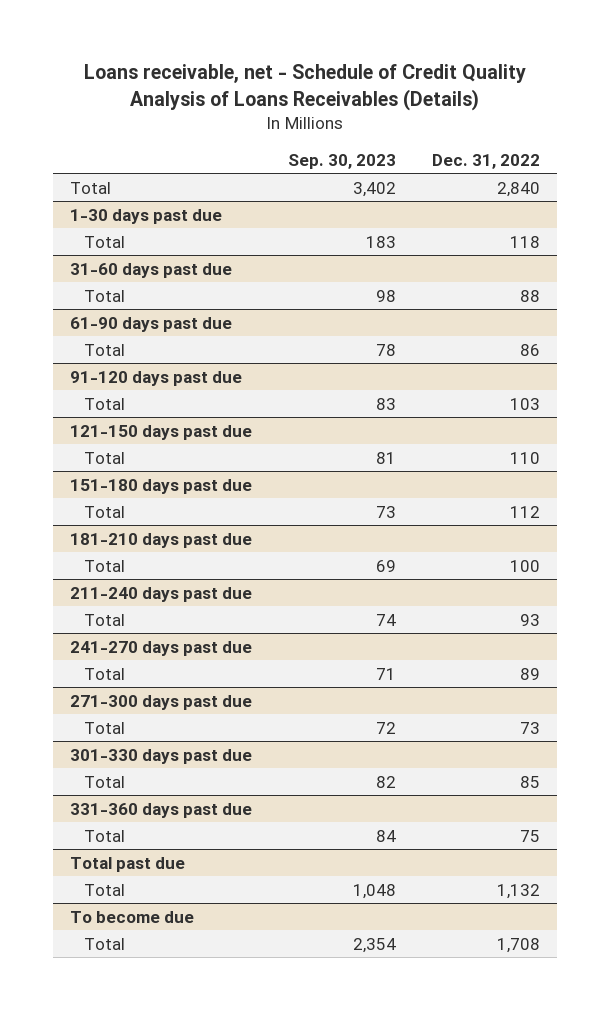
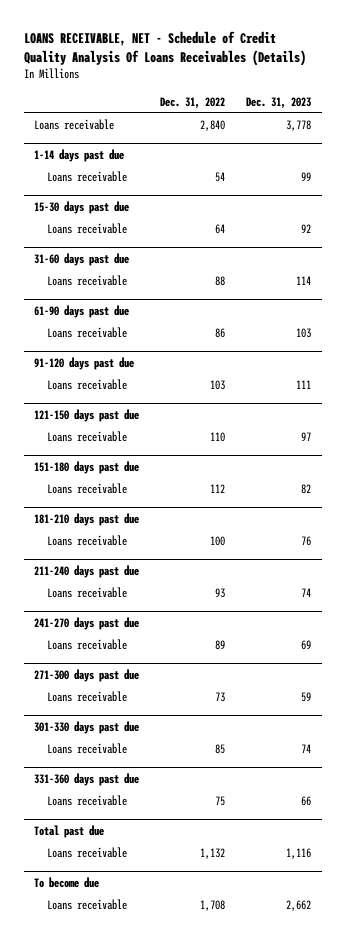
- Loans receivable, net - Schedule of Credit Quality Analysis of Loans Receivables (Details)
+ LOANS RECEIVABLE, NET - Schedule of Credit Quality Analysis Of Loans Receivables (Details)
- | Sep. 30, 2023 | Dec. 31, 2022
+ | Dec. 31, 2022 | Dec. 31, 2023
- Total | 3,402 | 2,840
- 1-30 days past due
- Total | 183 | 118
+ Loans receivable | 2,840 | 3,778
+ 1-14 days past due
+ Loans receivable | 54 | 99
+ 15-30 days past due
+ Loans receivable | 64 | 92
@ 31-60 days past due
- Total | 98 | 88
+ Loans receivable | 88 | 114
@ 61-90 days past due
- Total | 78 | 86
+ Loans receivable | 86 | 103
@ 91-120 days past due
- Total | 83 | 103
+ Loans receivable | 103 | 111
@ 121-150 days past due
- Total | 81 | 110
+ Loans receivable | 110 | 97
@ 151-180 days past due
- Total | 73 | 112
+ Loans receivable | 112 | 82
@ 181-210 days past due
- Total | 69 | 100
+ Loans receivable | 100 | 76
@ 211-240 days past due
- Total | 74 | 93
+ Loans receivable | 93 | 74
@ 241-270 days past due
- Total | 71 | 89
+ Loans receivable | 89 | 69
@ 271-300 days past due
- Total | 72 | 73
+ Loans receivable | 73 | 59
@ 301-330 days past due
- Total | 82 | 85
+ Loans receivable | 85 | 74
@ 331-360 days past due
- Total | 84 | 75
+ Loans receivable | 75 | 66
@ Total past due
- Total | 1,048 | 1,132
+ Loans receivable | 1,132 | 1,116
@ To become due
- Total | 2,354 | 1,708
+ Loans receivable | 1,708 | 2,662

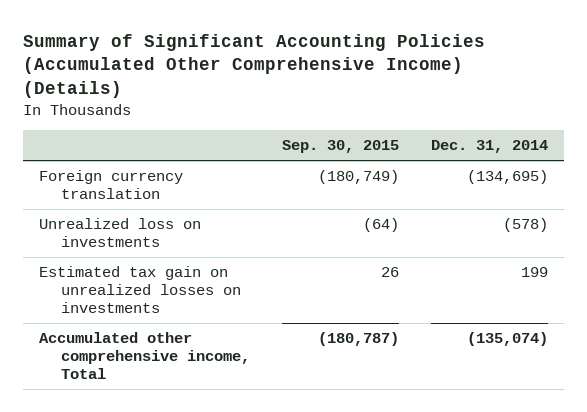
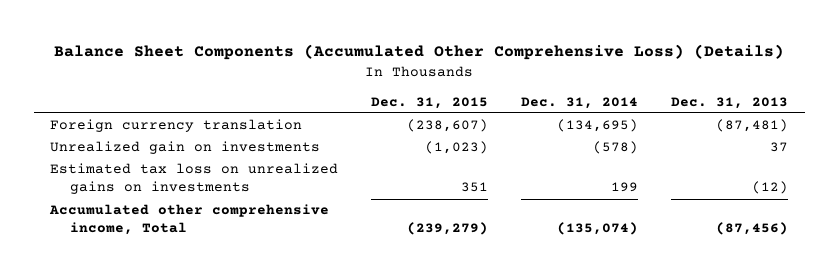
- Summary of Significant Accounting Policies (Accumulated Other Comprehensive Income) (Details)
+ Balance Sheet Components (Accumulated Other Comprehensive Loss) (Details)
- | Sep. 30, 2015 | Dec. 31, 2014
+ | Dec. 31, 2015 | Dec. 31, 2014 | Dec. 31, 2013
- Unrealized loss on investments | (64) | (578)
- Estimated tax gain on unrealized losses on investments | 26 | 199
+ Unrealized gain on investments | (1,023) | (578) | 37
+ Estimated tax loss on unrealized gains on investments | 351 | 199 | (12)

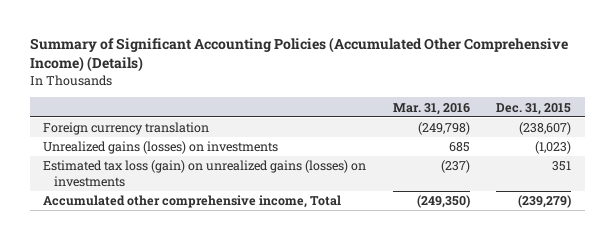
- Balance Sheet Components (Accumulated Other Comprehensive Loss) (Details)
+ Summary of Significant Accounting Policies (Accumulated Other Comprehensive Income) (Details)
- | Dec. 31, 2015 | Dec. 31, 2014 | Dec. 31, 2013
+ | Mar. 31, 2016 | Dec. 31, 2015
- Unrealized gain on investments | (1,023) | (578) | 37
- Estimated tax loss on unrealized gains on investments | 351 | 199 | (12)
+ Unrealized gains (losses) on investments | 685 | (1,023)
+ Estimated tax loss (gain) on unrealized gains (losses) on investments | (237) | 351

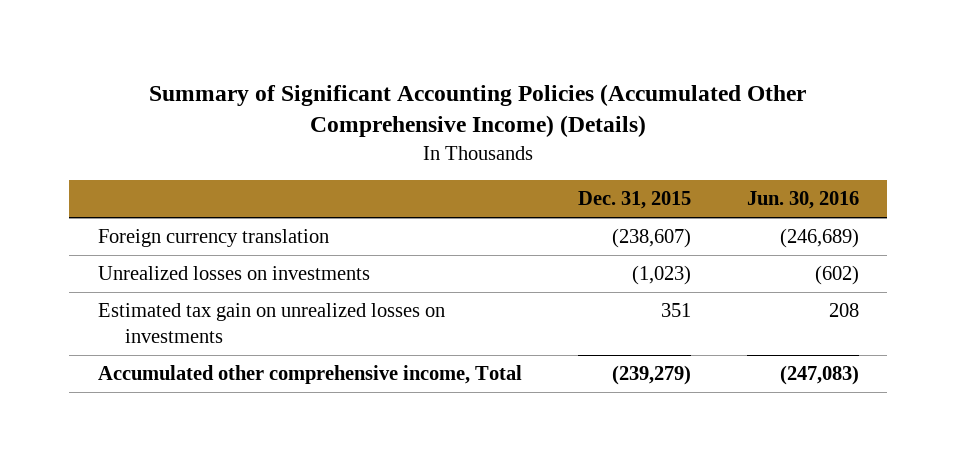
- | Mar. 31, 2016 | Dec. 31, 2015
+ | Dec. 31, 2015 | Jun. 30, 2016
- Unrealized gains (losses) on investments | 685 | (1,023)
- Estimated tax loss (gain) on unrealized gains (losses) on investments | (237) | 351
+ Unrealized losses on investments | (1,023) | (602)
+ Estimated tax gain on unrealized losses on investments | 351 | 208

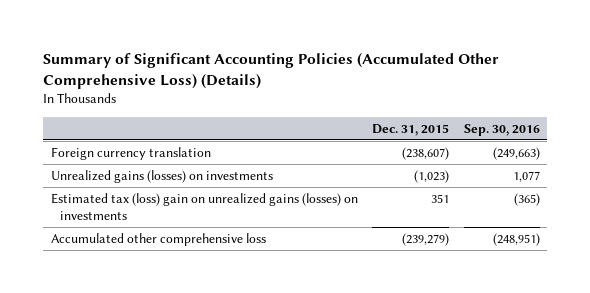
- Summary of Significant Accounting Policies (Accumulated Other Comprehensive Income) (Details)
+ Summary of Significant Accounting Policies (Accumulated Other Comprehensive Loss) (Details)
- | Dec. 31, 2015 | Jun. 30, 2016
+ | Dec. 31, 2015 | Sep. 30, 2016
- Unrealized losses on investments | (1,023) | (602)
- Estimated tax gain on unrealized losses on investments | 351 | 208
- Accumulated other comprehensive income, Total | (239,279) | (247,083)
+ Unrealized gains (losses) on investments | (1,023) | 1,077
+ Estimated tax (loss) gain on unrealized gains (losses) on investments | 351 | (365)
+ Accumulated other comprehensive loss | (239,279) | (248,951)

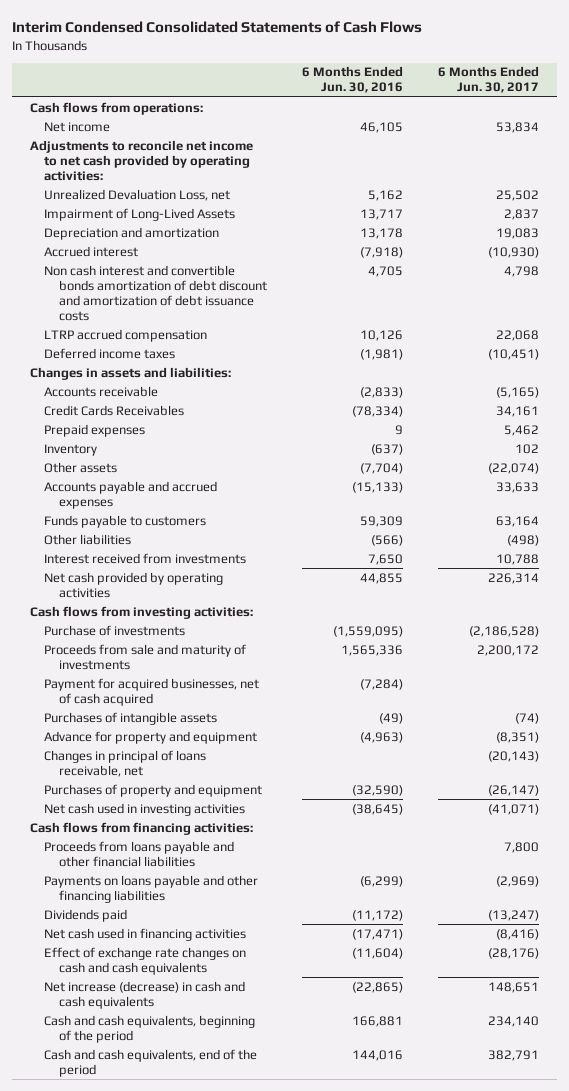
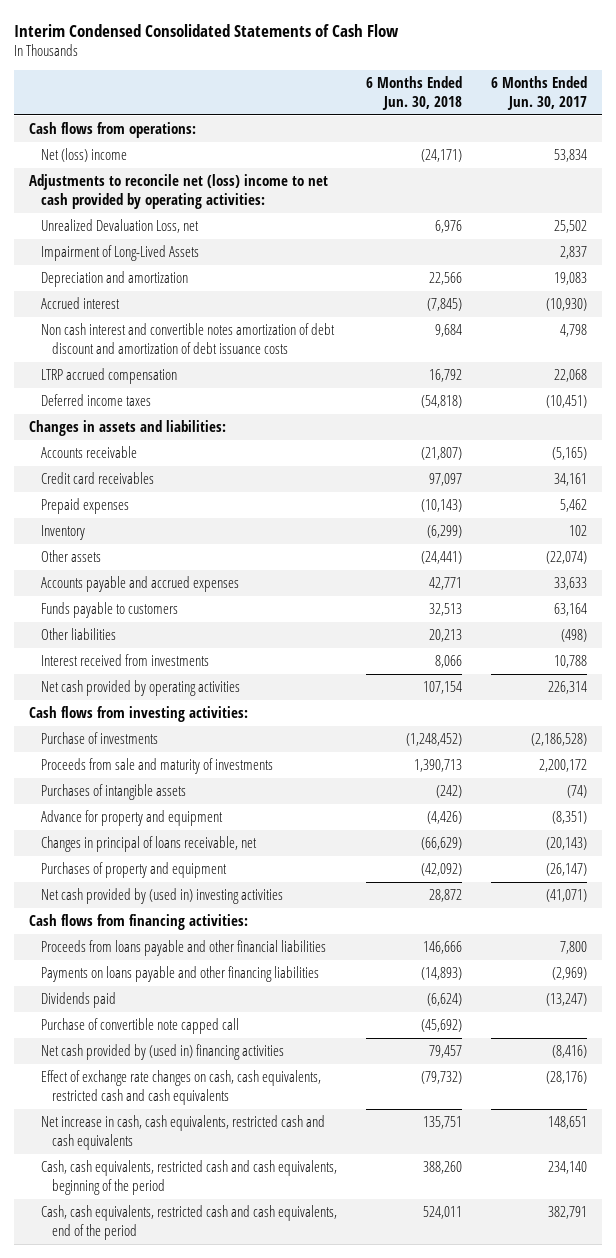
- Interim Condensed Consolidated Statements of Cash Flows
+ Interim Condensed Consolidated Statements of Cash Flow
- | 6 Months Ended Jun. 30, 2016 | 6 Months Ended Jun. 30, 2017
+ | 6 Months Ended Jun. 30, 2018 | 6 Months Ended Jun. 30, 2017
- Net income | 46,105 | 53,834
- Adjustments to reconcile net income to net cash provided by operating activities:
+ Net (loss) income | (24,171) | 53,834
+ Adjustments to reconcile net (loss) income to net cash provided by operating activities:
- Non cash interest and convertible bonds amortization of debt discount and amortization of debt issuance costs | 4,705 | 4,798
+ Non cash interest and convertible notes amortization of debt discount and amortization of debt issuance costs | 9,684 | 4,798
- Credit Cards Receivables | (78,334) | 34,161
+ Credit card receivables | 97,097 | 34,161
- Payment for acquired businesses, net of cash acquired | (7,284) |
- Net cash used in investing activities | (38,645) | (41,071)
+ Net cash provided by (used in) investing activities | 28,872 | (41,071)
- Net cash used in financing activities | (17,471) | (8,416)
- Effect of exchange rate changes on cash and cash equivalents | (11,604) | (28,176)
- Net increase (decrease) in cash and cash equivalents | (22,865) | 148,651
- Cash and cash equivalents, beginning of the period | 166,881 | 234,140
- Cash and cash equivalents, end of the period | 144,016 | 382,791
+ Purchase of convertible note capped call | (45,692) |
+ Net cash provided by (used in) financing activities | 79,457 | (8,416)
+ Effect of exchange rate changes on cash, cash equivalents, restricted cash and cash equivalents | (79,732) | (28,176)
+ Net increase in cash, cash equivalents, restricted cash and cash equivalents | 135,751 | 148,651
+ Cash, cash equivalents, restricted cash and cash equivalents, beginning of the period | 388,260 | 234,140
+ Cash, cash equivalents, restricted cash and cash equivalents, end of the period | 524,011 | 382,791

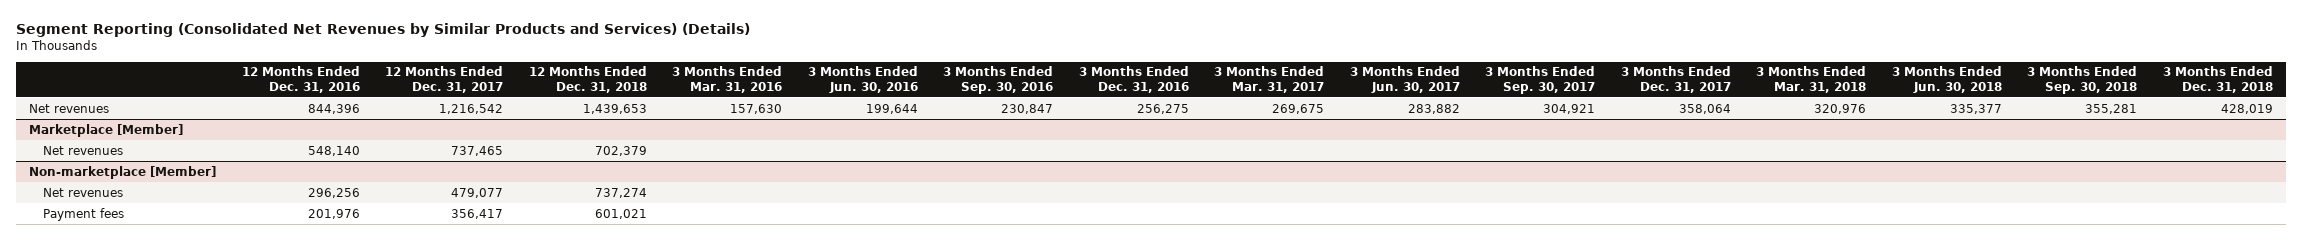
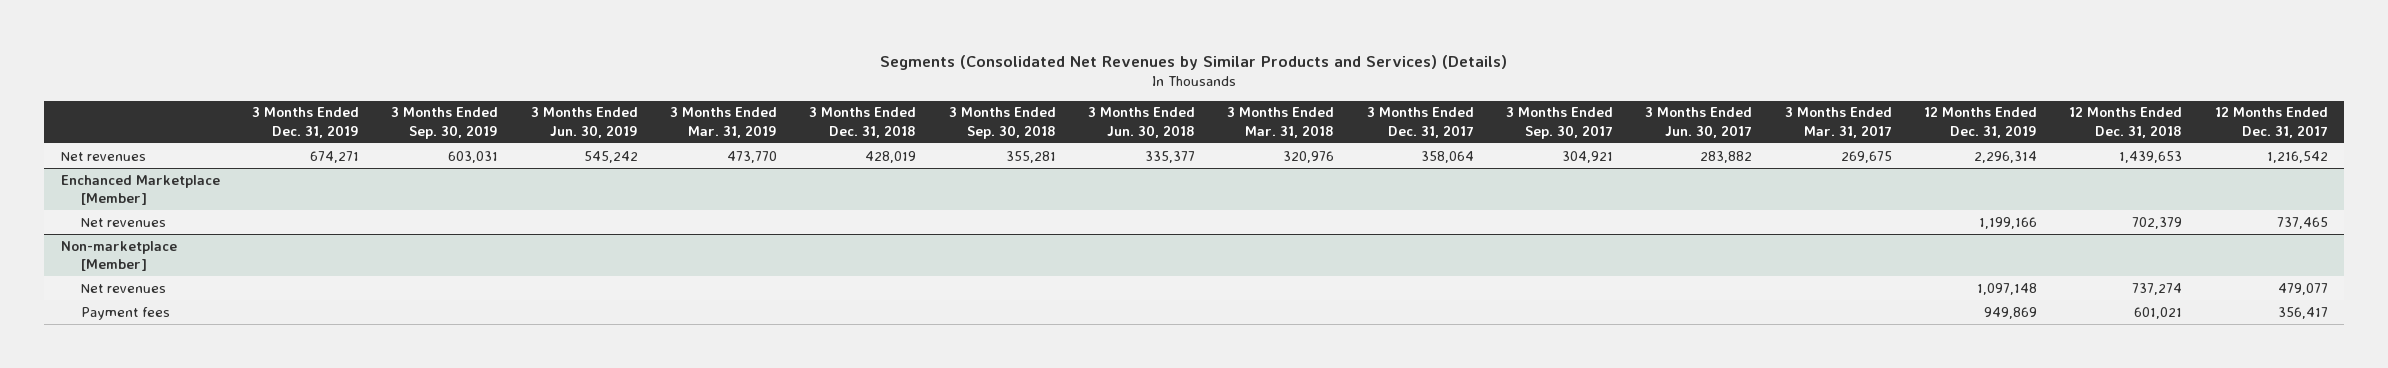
- Segment Reporting (Consolidated Net Revenues by Similar Products and Services) (Details)
+ Segments (Consolidated Net Revenues by Similar Products and Services) (Details)
- | 12 Months Ended Dec. 31, 2016 | 12 Months Ended Dec. 31, 2017 | 12 Months Ended Dec. 31, 2018 | 3 Months Ended Mar. 31, 2016 | 3 Months Ended Jun. 30, 2016 | 3 Months Ended Sep. 30, 2016 | 3 Months Ended Dec. 31, 2016 | 3 Months Ended Mar. 31, 2017 | 3 Months Ended Jun. 30, 2017 | 3 Months Ended Sep. 30, 2017 | 3 Months Ended Dec. 31, 2017 | 3 Months Ended Mar. 31, 2018 | 3 Months Ended Jun. 30, 2018 | 3 Months Ended Sep. 30, 2018 | 3 Months Ended Dec. 31, 2018
+ | 3 Months Ended Dec. 31, 2019 | 3 Months Ended Sep. 30, 2019 | 3 Months Ended Jun. 30, 2019 | 3 Months Ended Mar. 31, 2019 | 3 Months Ended Dec. 31, 2018 | 3 Months Ended Sep. 30, 2018 | 3 Months Ended Jun. 30, 2018 | 3 Months Ended Mar. 31, 2018 | 3 Months Ended Dec. 31, 2017 | 3 Months Ended Sep. 30, 2017 | 3 Months Ended Jun. 30, 2017 | 3 Months Ended Mar. 31, 2017 | 12 Months Ended Dec. 31, 2019 | 12 Months Ended Dec. 31, 2018 | 12 Months Ended Dec. 31, 2017
- Marketplace [Member]
+ Enchanced Marketplace [Member]

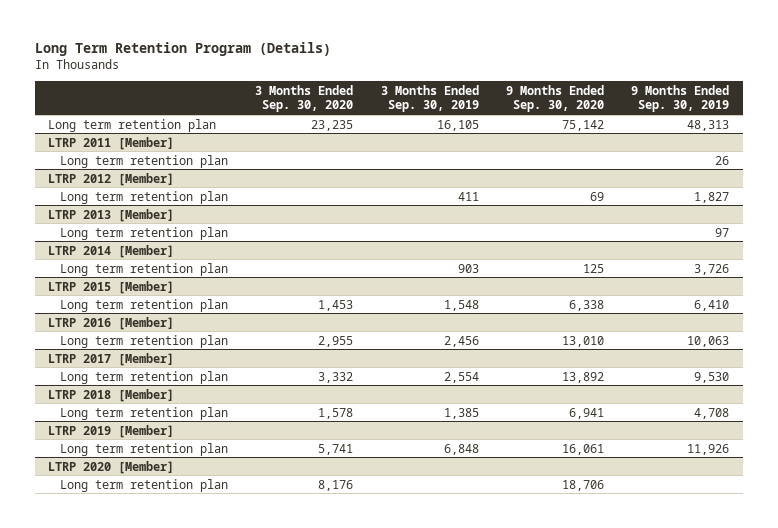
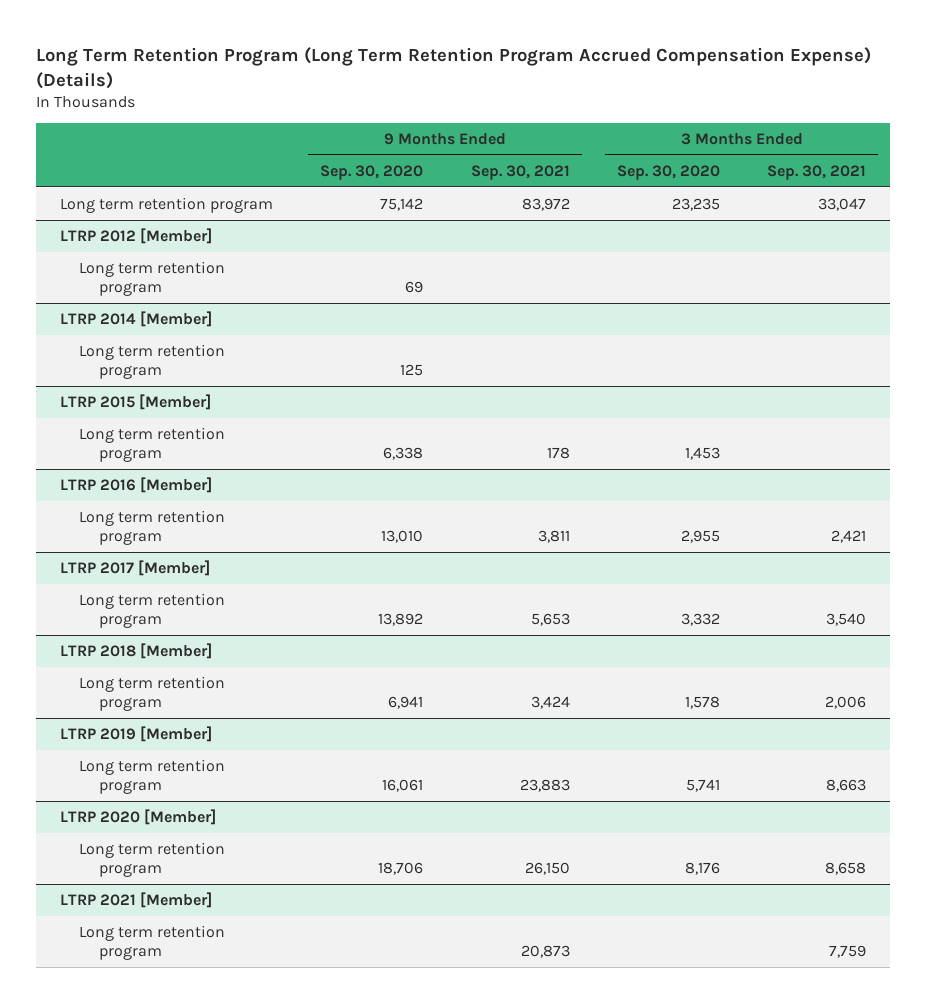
- Long Term Retention Program (Details)
+ Long Term Retention Program (Long Term Retention Program Accrued Compensation Expense) (Details)
- | 3 Months Ended Sep. 30, 2020 | 3 Months Ended Sep. 30, 2019 | 9 Months Ended Sep. 30, 2020 | 9 Months Ended Sep. 30, 2019
+ | 9 Months Ended Sep. 30, 2020 | 9 Months Ended Sep. 30, 2021 | 3 Months Ended Sep. 30, 2020 | 3 Months Ended Sep. 30, 2021
- Long term retention plan | 23,235 | 16,105 | 75,142 | 48,313
- LTRP 2011 [Member]
- Long term retention plan | | | | 26
+ Long term retention program | 75,142 | 83,972 | 23,235 | 33,047
@ LTRP 2012 [Member]
- Long term retention plan | | 411 | 69 | 1,827
- LTRP 2013 [Member]
- Long term retention plan | | | | 97
@ LTRP 2012 [Member]
+ Long term retention program | 69 | | |
@ LTRP 2014 [Member]
- Long term retention plan | | 903 | 125 | 3,726
+ Long term retention program | 125 | | |
@ LTRP 2015 [Member]
- Long term retention plan | 1,453 | 1,548 | 6,338 | 6,410
+ Long term retention program | 6,338 | 178 | 1,453 |
@ LTRP 2016 [Member]
- Long term retention plan | 2,955 | 2,456 | 13,010 | 10,063
+ Long term retention program | 13,010 | 3,811 | 2,955 | 2,421
@ LTRP 2017 [Member]
- Long term retention plan | 3,332 | 2,554 | 13,892 | 9,530
+ Long term retention program | 13,892 | 5,653 | 3,332 | 3,540
@ LTRP 2018 [Member]
- Long term retention plan | 1,578 | 1,385 | 6,941 | 4,708
+ Long term retention program | 6,941 | 3,424 | 1,578 | 2,006
@ LTRP 2019 [Member]
- Long term retention plan | 5,741 | 6,848 | 16,061 | 11,926
+ Long term retention program | 16,061 | 23,883 | 5,741 | 8,663
@ LTRP 2020 [Member]
- Long term retention plan | 8,176 | | 18,706 |
+ Long term retention program | 18,706 | 26,150 | 8,176 | 8,658
+ LTRP 2021 [Member]
+ Long term retention program | | 20,873 | | 7,759

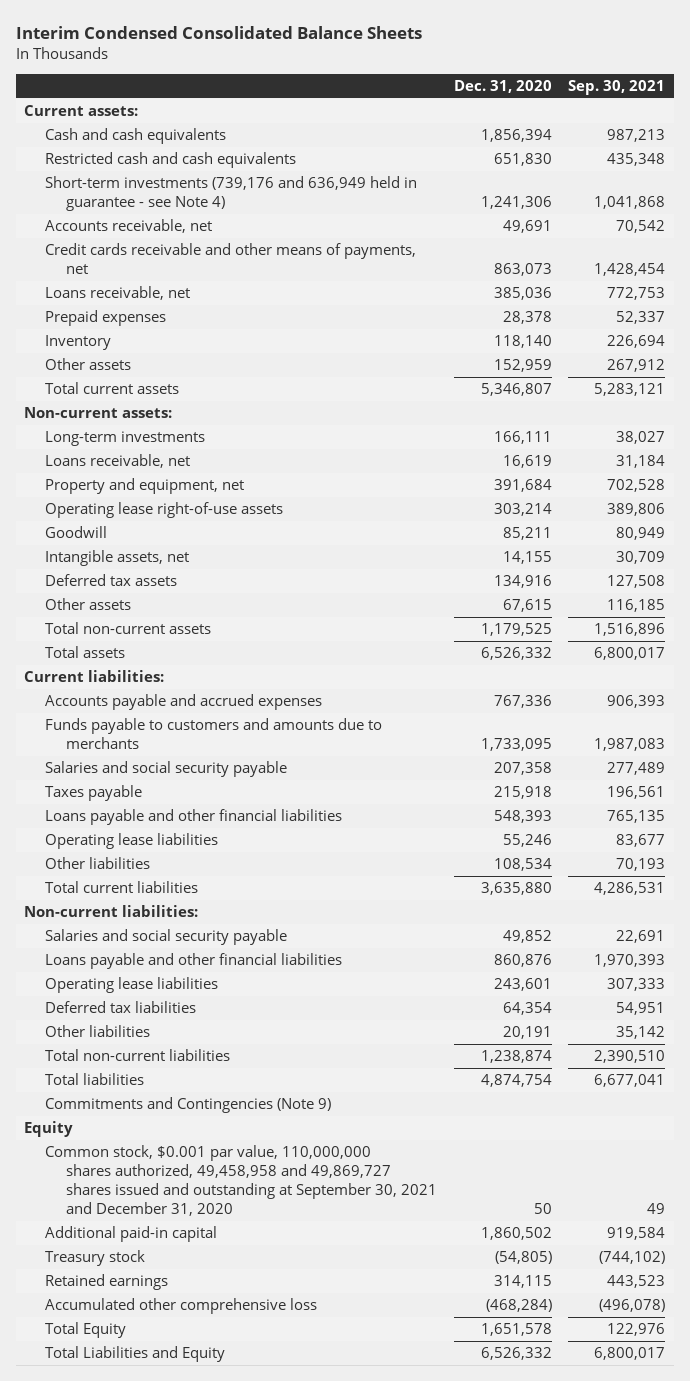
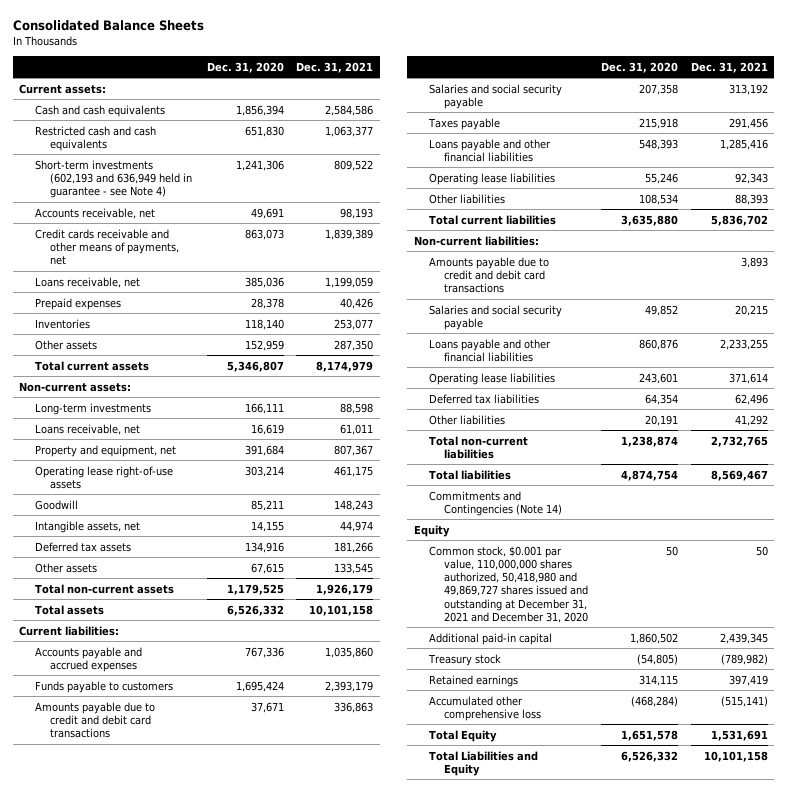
- Interim Condensed Consolidated Balance Sheets
+ Consolidated Balance Sheets
- | Dec. 31, 2020 | Sep. 30, 2021
+ | Dec. 31, 2020 | Dec. 31, 2021
- Short-term investments (739,176 and 636,949 held in guarantee - see Note 4) | 1,241,306 | 1,041,868
+ Short-term investments (602,193 and 636,949 held in guarantee - see Note 4) | 1,241,306 | 809,522
- Inventory | 118,140 | 226,694
+ Inventories | 118,140 | 253,077
- Funds payable to customers and amounts due to merchants | 1,733,095 | 1,987,083
+ Funds payable to customers | 1,695,424 | 2,393,179
+ Amounts payable due to credit and debit card transactions | 37,671 | 336,863
+ Amounts payable due to credit and debit card transactions | | 3,893
- Commitments and Contingencies (Note 9)
+ Commitments and Contingencies (Note 14)
- Common stock, $0.001 par value, 110,000,000 shares authorized, 49,458,958 and 49,869,727 shares issued and outstanding at September 30, 2021 and December 31, 2020 | 50 | 49
+ Common stock, $0.001 par value, 110,000,000 shares authorized, 50,418,980 and 49,869,727 shares issued and outstanding at December 31, 2021 and December 31, 2020 | 50 | 50

